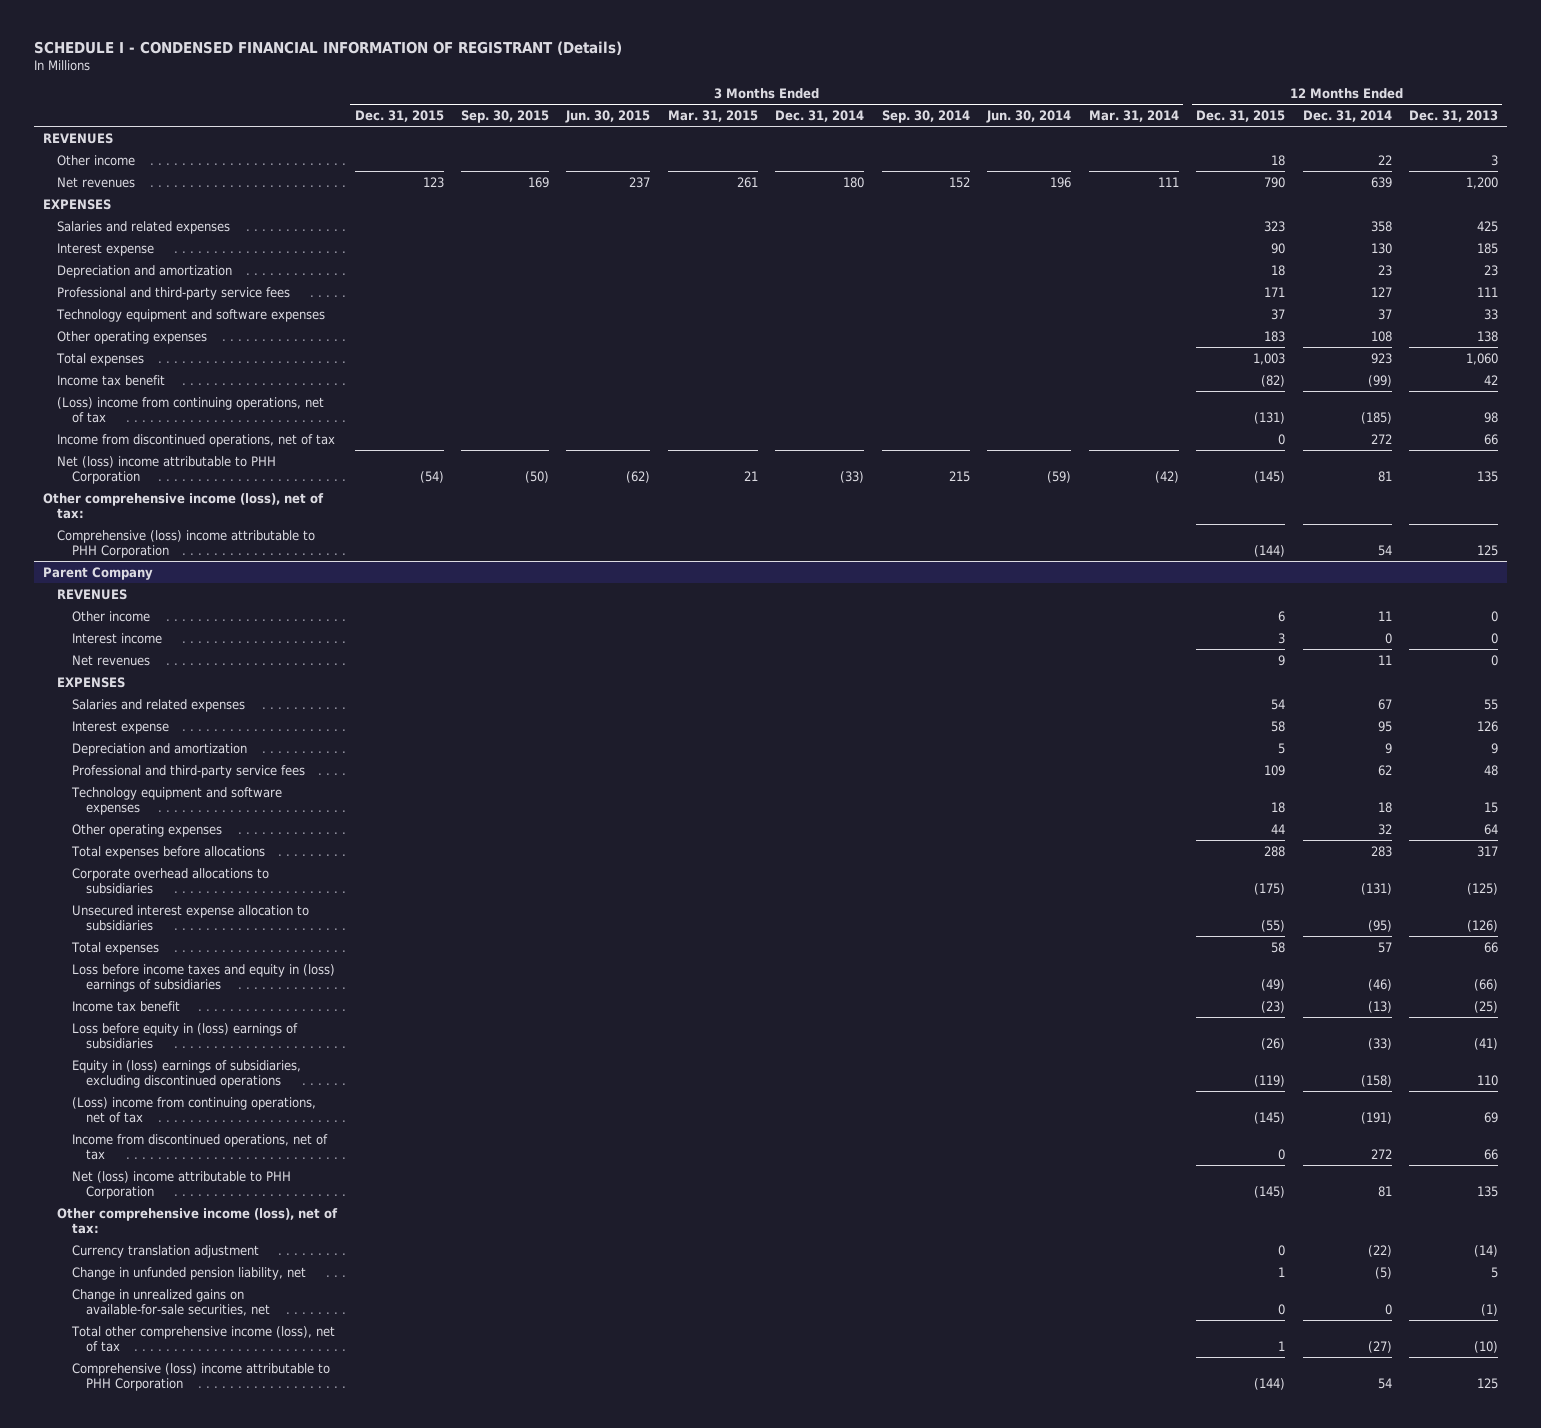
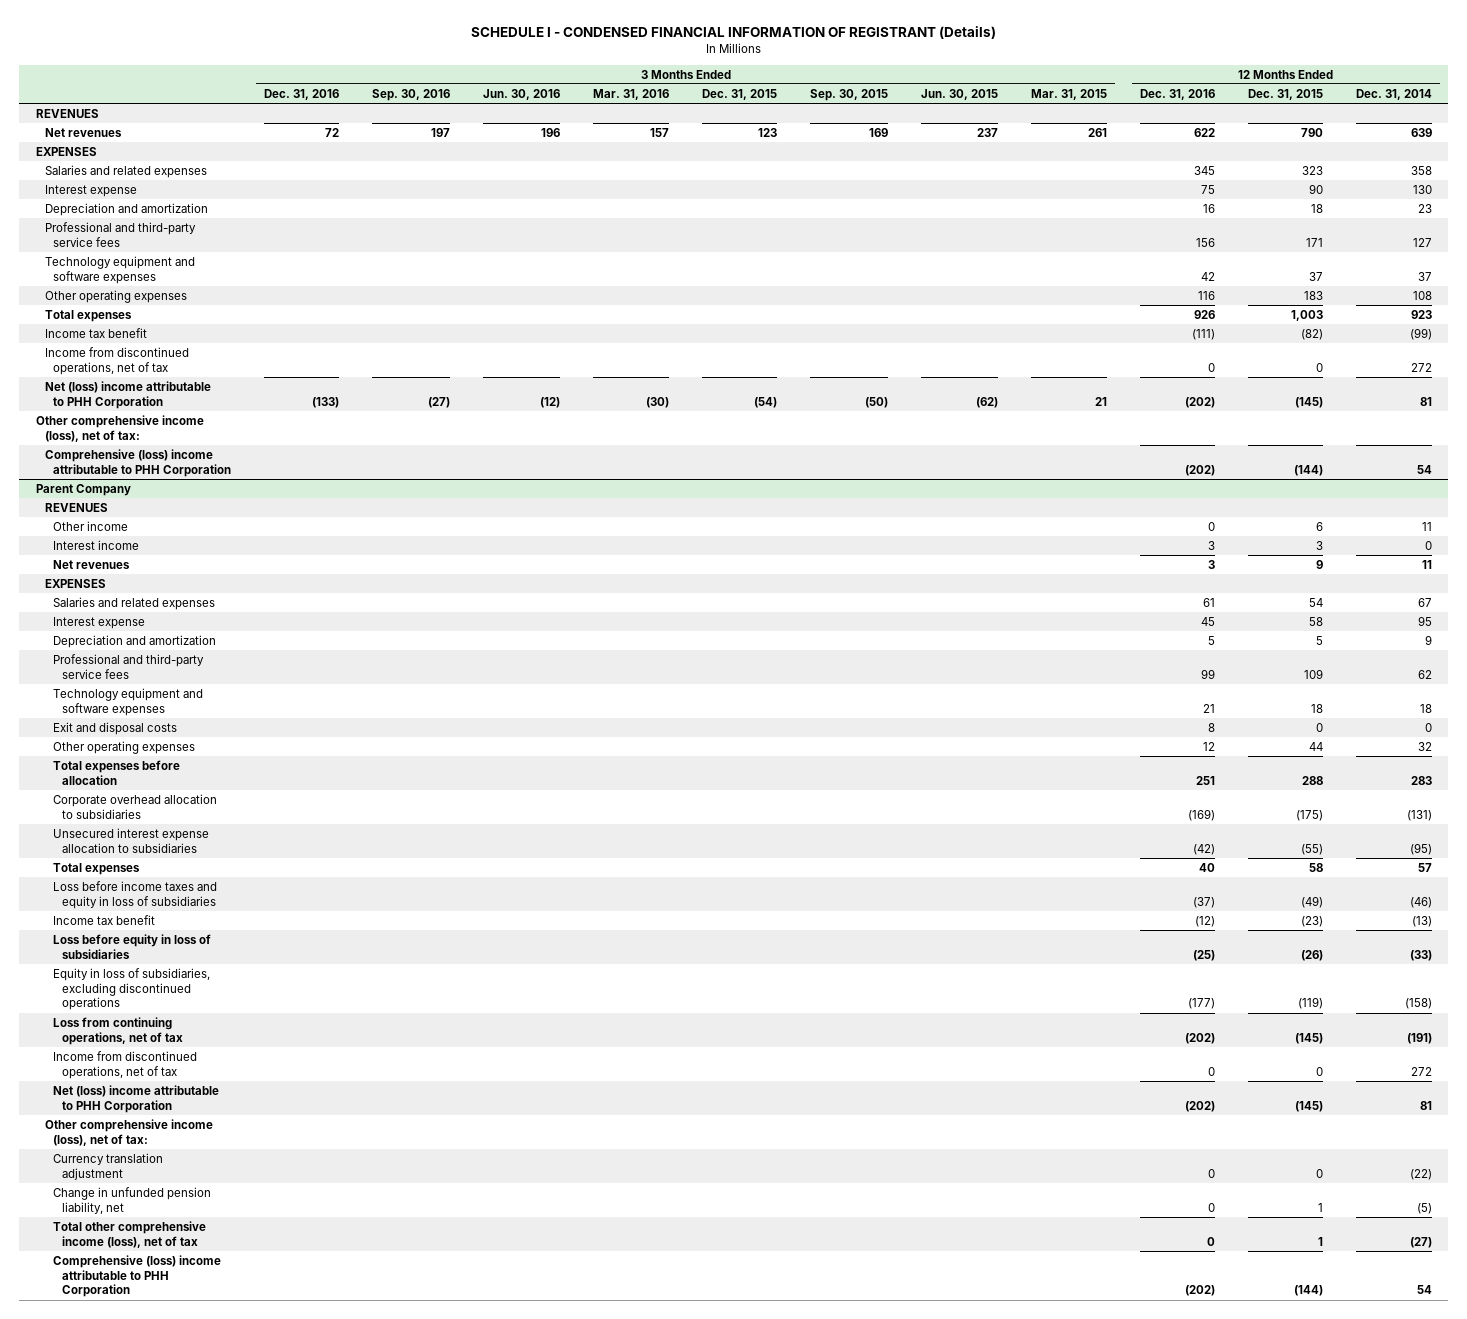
- | 3 Months Ended Dec. 31, 2015 | 3 Months Ended Sep. 30, 2015 | 3 Months Ended Jun. 30, 2015 | 3 Months Ended Mar. 31, 2015 | 3 Months Ended Dec. 31, 2014 | 3 Months Ended Sep. 30, 2014 | 3 Months Ended Jun. 30, 2014 | 3 Months Ended Mar. 31, 2014 | 12 Months Ended Dec. 31, 2015 | 12 Months Ended Dec. 31, 2014 | 12 Months Ended Dec. 31, 2013
+ | 3 Months Ended Dec. 31, 2016 | 3 Months Ended Sep. 30, 2016 | 3 Months Ended Jun. 30, 2016 | 3 Months Ended Mar. 31, 2016 | 3 Months Ended Dec. 31, 2015 | 3 Months Ended Sep. 30, 2015 | 3 Months Ended Jun. 30, 2015 | 3 Months Ended Mar. 31, 2015 | 12 Months Ended Dec. 31, 2016 | 12 Months Ended Dec. 31, 2015 | 12 Months Ended Dec. 31, 2014
- Other income | | | | | | | | | 18 | 22 | 3
- (Loss) income from continuing operations, net of tax | | | | | | | | | (131) | (185) | 98
@ Parent Company
+ Exit and disposal costs | | | | | | | | | 8 | 0 | 0
- Total expenses before allocations | | | | | | | | | 288 | 283 | 317
- Corporate overhead allocations to subsidiaries | | | | | | | | | (175) | (131) | (125)
+ Total expenses before allocation | | | | | | | | | 251 | 288 | 283
+ Corporate overhead allocation to subsidiaries | | | | | | | | | (169) | (175) | (131)
- Loss before income taxes and equity in (loss) earnings of subsidiaries | | | | | | | | | (49) | (46) | (66)
+ Loss before income taxes and equity in loss of subsidiaries | | | | | | | | | (37) | (49) | (46)
- Loss before equity in (loss) earnings of subsidiaries | | | | | | | | | (26) | (33) | (41)
- Equity in (loss) earnings of subsidiaries, excluding discontinued operations | | | | | | | | | (119) | (158) | 110
- (Loss) income from continuing operations, net of tax | | | | | | | | | (145) | (191) | 69
+ Loss before equity in loss of subsidiaries | | | | | | | | | (25) | (26) | (33)
+ Equity in loss of subsidiaries, excluding discontinued operations | | | | | | | | | (177) | (119) | (158)
+ Loss from continuing operations, net of tax | | | | | | | | | (202) | (145) | (191)
- Change in unrealized gains on available-for-sale securities, net | | | | | | | | | 0 | 0 | (1)

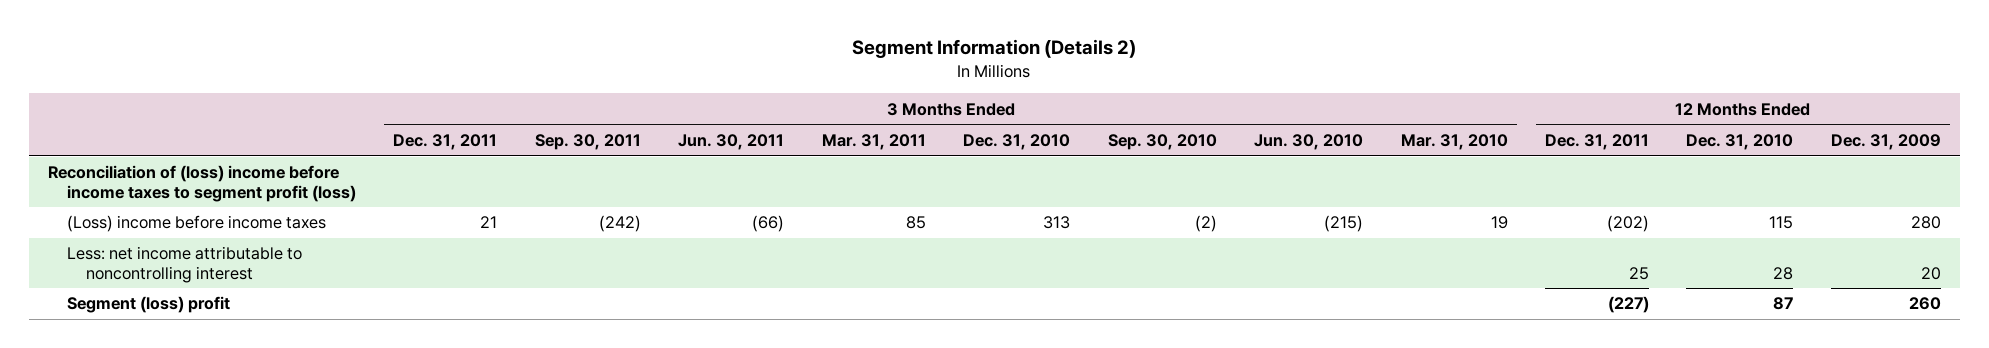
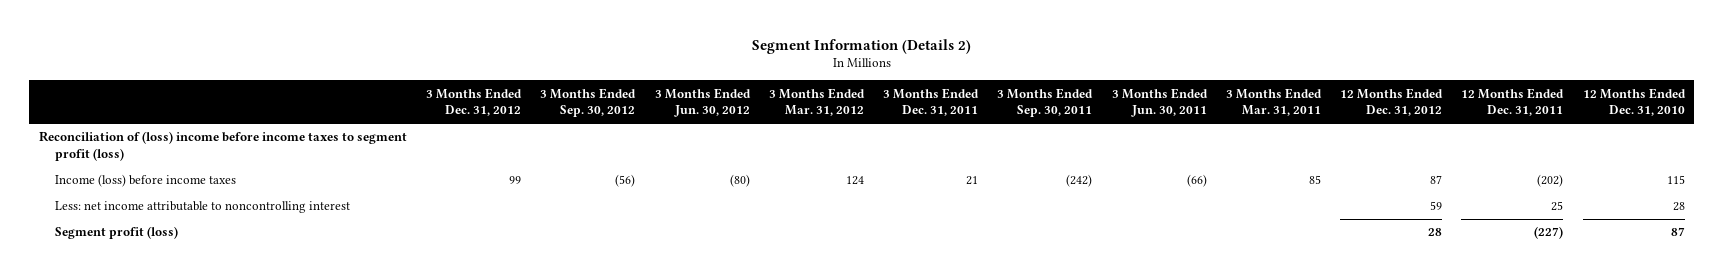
- | 3 Months Ended Dec. 31, 2011 | 3 Months Ended Sep. 30, 2011 | 3 Months Ended Jun. 30, 2011 | 3 Months Ended Mar. 31, 2011 | 3 Months Ended Dec. 31, 2010 | 3 Months Ended Sep. 30, 2010 | 3 Months Ended Jun. 30, 2010 | 3 Months Ended Mar. 31, 2010 | 12 Months Ended Dec. 31, 2011 | 12 Months Ended Dec. 31, 2010 | 12 Months Ended Dec. 31, 2009
+ | 3 Months Ended Dec. 31, 2012 | 3 Months Ended Sep. 30, 2012 | 3 Months Ended Jun. 30, 2012 | 3 Months Ended Mar. 31, 2012 | 3 Months Ended Dec. 31, 2011 | 3 Months Ended Sep. 30, 2011 | 3 Months Ended Jun. 30, 2011 | 3 Months Ended Mar. 31, 2011 | 12 Months Ended Dec. 31, 2012 | 12 Months Ended Dec. 31, 2011 | 12 Months Ended Dec. 31, 2010
- (Loss) income before income taxes | 21 | (242) | (66) | 85 | 313 | (2) | (215) | 19 | (202) | 115 | 280
+ Income (loss) before income taxes | 99 | (56) | (80) | 124 | 21 | (242) | (66) | 85 | 87 | (202) | 115
- Segment (loss) profit | | | | | | | | | (227) | 87 | 260
+ Segment profit (loss) | | | | | | | | | 28 | (227) | 87

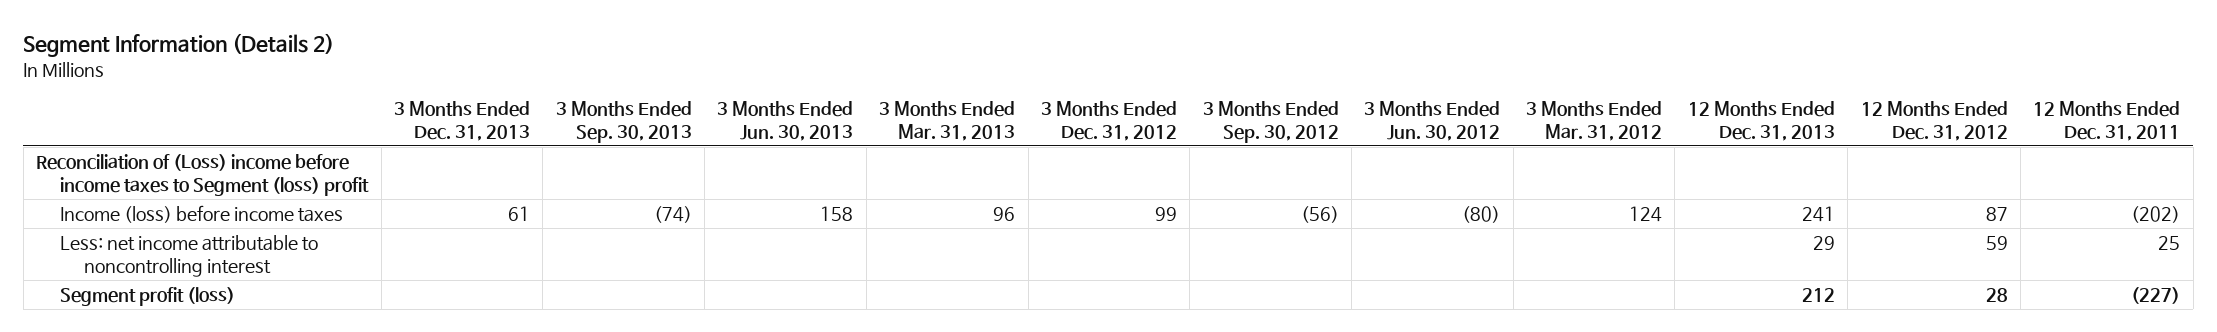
- | 3 Months Ended Dec. 31, 2012 | 3 Months Ended Sep. 30, 2012 | 3 Months Ended Jun. 30, 2012 | 3 Months Ended Mar. 31, 2012 | 3 Months Ended Dec. 31, 2011 | 3 Months Ended Sep. 30, 2011 | 3 Months Ended Jun. 30, 2011 | 3 Months Ended Mar. 31, 2011 | 12 Months Ended Dec. 31, 2012 | 12 Months Ended Dec. 31, 2011 | 12 Months Ended Dec. 31, 2010
+ | 3 Months Ended Dec. 31, 2013 | 3 Months Ended Sep. 30, 2013 | 3 Months Ended Jun. 30, 2013 | 3 Months Ended Mar. 31, 2013 | 3 Months Ended Dec. 31, 2012 | 3 Months Ended Sep. 30, 2012 | 3 Months Ended Jun. 30, 2012 | 3 Months Ended Mar. 31, 2012 | 12 Months Ended Dec. 31, 2013 | 12 Months Ended Dec. 31, 2012 | 12 Months Ended Dec. 31, 2011
- Reconciliation of (loss) income before income taxes to segment profit (loss)
+ Reconciliation of (Loss) income before income taxes to Segment (loss) profit

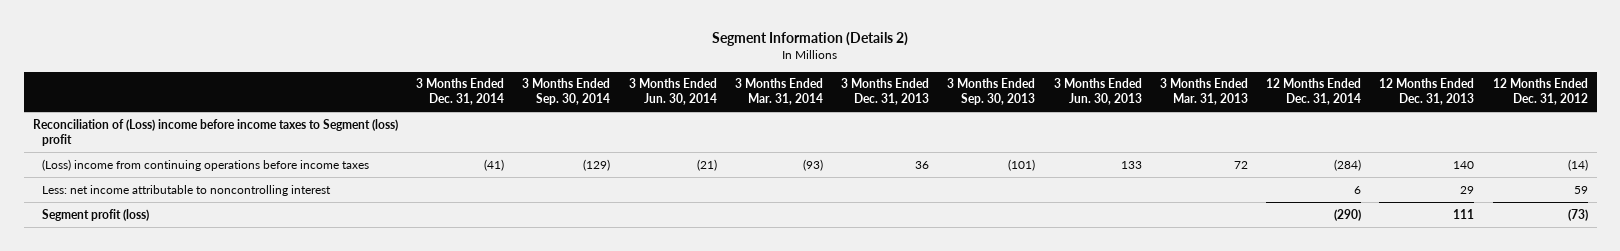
- | 3 Months Ended Dec. 31, 2013 | 3 Months Ended Sep. 30, 2013 | 3 Months Ended Jun. 30, 2013 | 3 Months Ended Mar. 31, 2013 | 3 Months Ended Dec. 31, 2012 | 3 Months Ended Sep. 30, 2012 | 3 Months Ended Jun. 30, 2012 | 3 Months Ended Mar. 31, 2012 | 12 Months Ended Dec. 31, 2013 | 12 Months Ended Dec. 31, 2012 | 12 Months Ended Dec. 31, 2011
+ | 3 Months Ended Dec. 31, 2014 | 3 Months Ended Sep. 30, 2014 | 3 Months Ended Jun. 30, 2014 | 3 Months Ended Mar. 31, 2014 | 3 Months Ended Dec. 31, 2013 | 3 Months Ended Sep. 30, 2013 | 3 Months Ended Jun. 30, 2013 | 3 Months Ended Mar. 31, 2013 | 12 Months Ended Dec. 31, 2014 | 12 Months Ended Dec. 31, 2013 | 12 Months Ended Dec. 31, 2012
- Income (loss) before income taxes | 61 | (74) | 158 | 96 | 99 | (56) | (80) | 124 | 241 | 87 | (202)
+ (Loss) income from continuing operations before income taxes | (41) | (129) | (21) | (93) | 36 | (101) | 133 | 72 | (284) | 140 | (14)
- Segment profit (loss) | | | | | | | | | 212 | 28 | (227)
+ Segment profit (loss) | | | | | | | | | (290) | 111 | (73)

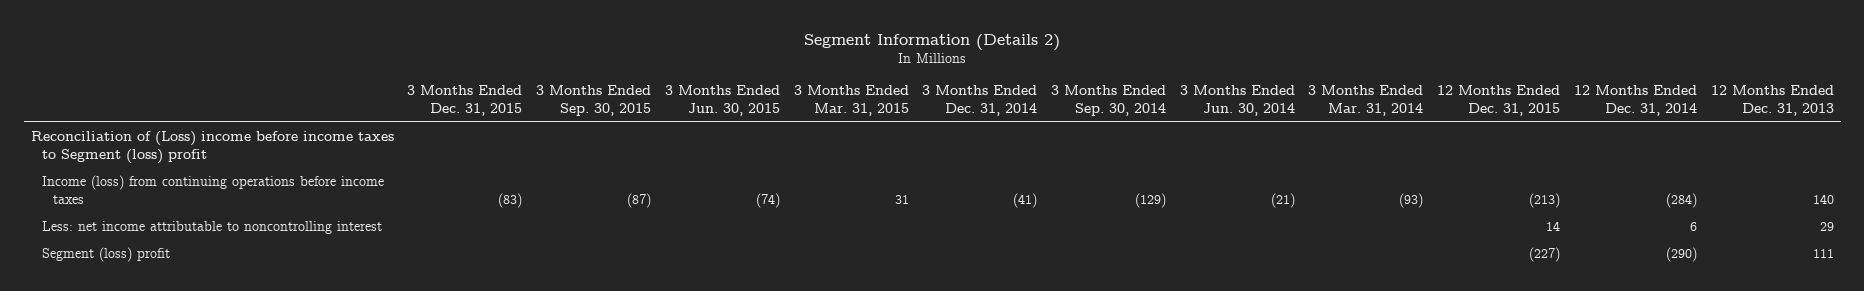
- | 3 Months Ended Dec. 31, 2014 | 3 Months Ended Sep. 30, 2014 | 3 Months Ended Jun. 30, 2014 | 3 Months Ended Mar. 31, 2014 | 3 Months Ended Dec. 31, 2013 | 3 Months Ended Sep. 30, 2013 | 3 Months Ended Jun. 30, 2013 | 3 Months Ended Mar. 31, 2013 | 12 Months Ended Dec. 31, 2014 | 12 Months Ended Dec. 31, 2013 | 12 Months Ended Dec. 31, 2012
+ | 3 Months Ended Dec. 31, 2015 | 3 Months Ended Sep. 30, 2015 | 3 Months Ended Jun. 30, 2015 | 3 Months Ended Mar. 31, 2015 | 3 Months Ended Dec. 31, 2014 | 3 Months Ended Sep. 30, 2014 | 3 Months Ended Jun. 30, 2014 | 3 Months Ended Mar. 31, 2014 | 12 Months Ended Dec. 31, 2015 | 12 Months Ended Dec. 31, 2014 | 12 Months Ended Dec. 31, 2013
- (Loss) income from continuing operations before income taxes | (41) | (129) | (21) | (93) | 36 | (101) | 133 | 72 | (284) | 140 | (14)
+ Income (loss) from continuing operations before income taxes | (83) | (87) | (74) | 31 | (41) | (129) | (21) | (93) | (213) | (284) | 140
- Segment profit (loss) | | | | | | | | | (290) | 111 | (73)
+ Segment (loss) profit | | | | | | | | | (227) | (290) | 111

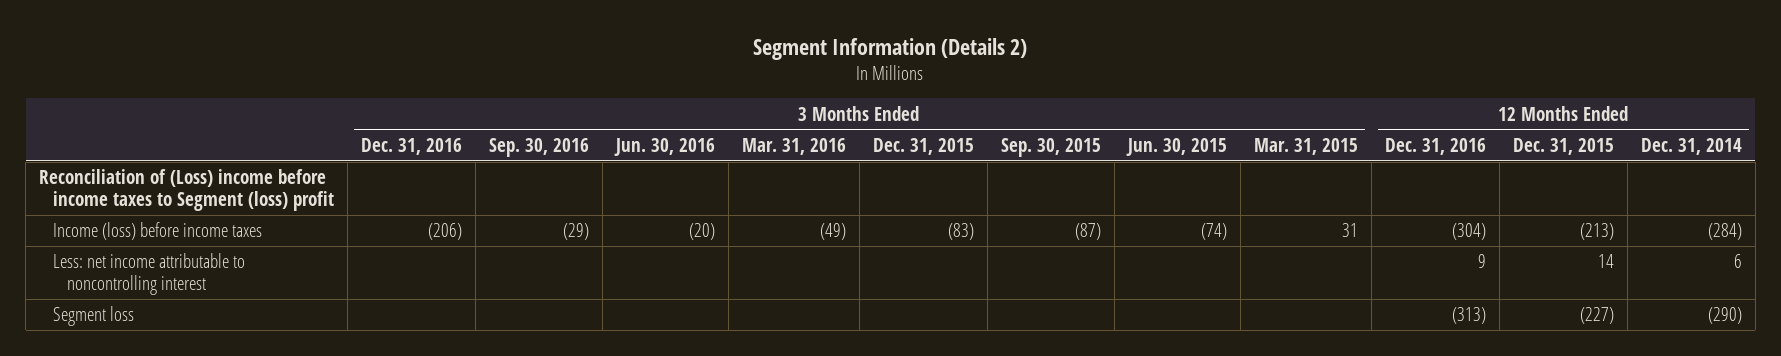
- | 3 Months Ended Dec. 31, 2015 | 3 Months Ended Sep. 30, 2015 | 3 Months Ended Jun. 30, 2015 | 3 Months Ended Mar. 31, 2015 | 3 Months Ended Dec. 31, 2014 | 3 Months Ended Sep. 30, 2014 | 3 Months Ended Jun. 30, 2014 | 3 Months Ended Mar. 31, 2014 | 12 Months Ended Dec. 31, 2015 | 12 Months Ended Dec. 31, 2014 | 12 Months Ended Dec. 31, 2013
+ | 3 Months Ended Dec. 31, 2016 | 3 Months Ended Sep. 30, 2016 | 3 Months Ended Jun. 30, 2016 | 3 Months Ended Mar. 31, 2016 | 3 Months Ended Dec. 31, 2015 | 3 Months Ended Sep. 30, 2015 | 3 Months Ended Jun. 30, 2015 | 3 Months Ended Mar. 31, 2015 | 12 Months Ended Dec. 31, 2016 | 12 Months Ended Dec. 31, 2015 | 12 Months Ended Dec. 31, 2014
- Income (loss) from continuing operations before income taxes | (83) | (87) | (74) | 31 | (41) | (129) | (21) | (93) | (213) | (284) | 140
+ Income (loss) before income taxes | (206) | (29) | (20) | (49) | (83) | (87) | (74) | 31 | (304) | (213) | (284)
- Segment (loss) profit | | | | | | | | | (227) | (290) | 111
+ Segment loss | | | | | | | | | (313) | (227) | (290)

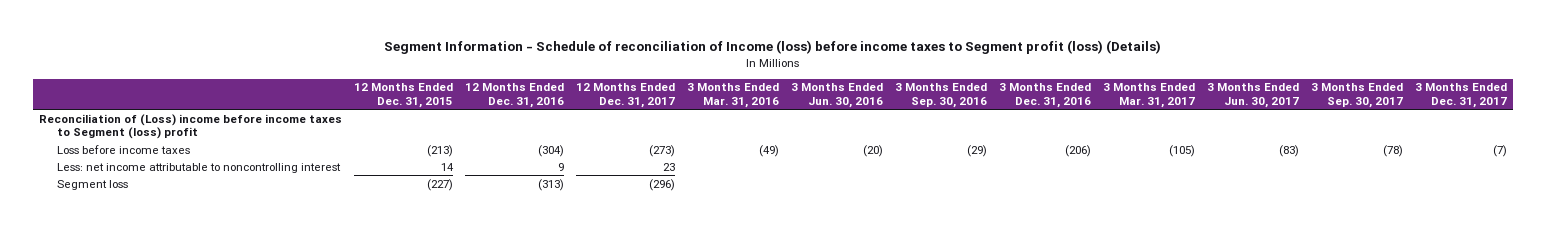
- Segment Information (Details 2)
+ Segment Information - Schedule of reconciliation of Income (loss) before income taxes to Segment profit (loss) (Details)
- | 3 Months Ended Dec. 31, 2016 | 3 Months Ended Sep. 30, 2016 | 3 Months Ended Jun. 30, 2016 | 3 Months Ended Mar. 31, 2016 | 3 Months Ended Dec. 31, 2015 | 3 Months Ended Sep. 30, 2015 | 3 Months Ended Jun. 30, 2015 | 3 Months Ended Mar. 31, 2015 | 12 Months Ended Dec. 31, 2016 | 12 Months Ended Dec. 31, 2015 | 12 Months Ended Dec. 31, 2014
+ | 12 Months Ended Dec. 31, 2015 | 12 Months Ended Dec. 31, 2016 | 12 Months Ended Dec. 31, 2017 | 3 Months Ended Mar. 31, 2016 | 3 Months Ended Jun. 30, 2016 | 3 Months Ended Sep. 30, 2016 | 3 Months Ended Dec. 31, 2016 | 3 Months Ended Mar. 31, 2017 | 3 Months Ended Jun. 30, 2017 | 3 Months Ended Sep. 30, 2017 | 3 Months Ended Dec. 31, 2017
- Income (loss) before income taxes | (206) | (29) | (20) | (49) | (83) | (87) | (74) | 31 | (304) | (213) | (284)
+ Loss before income taxes | (213) | (304) | (273) | (49) | (20) | (29) | (206) | (105) | (83) | (78) | (7)

